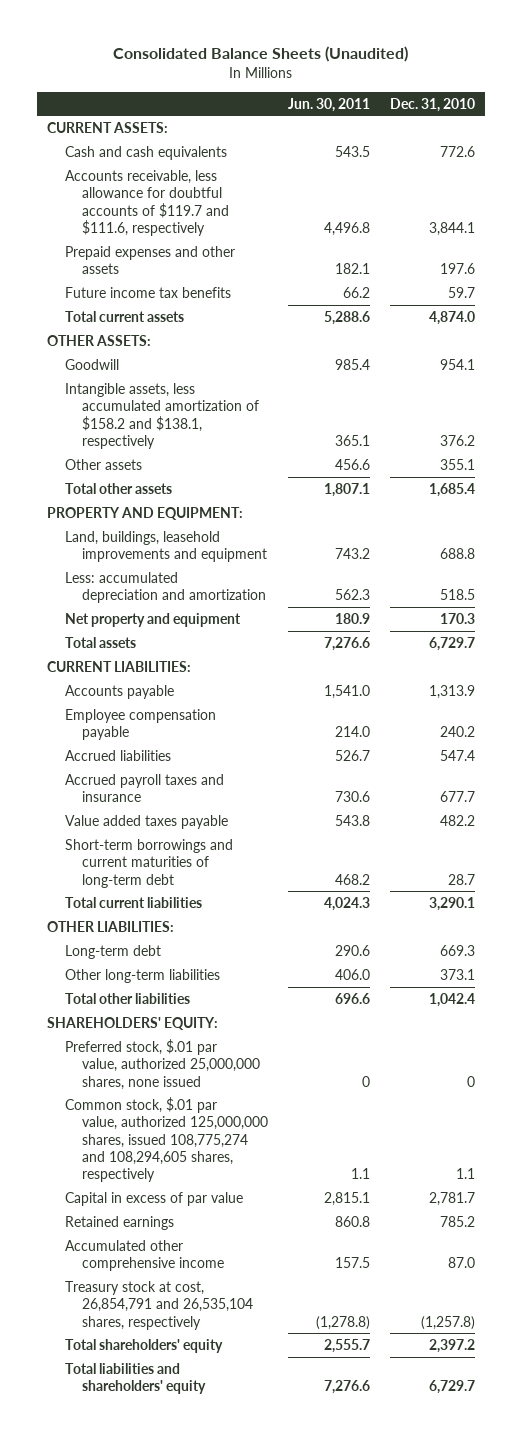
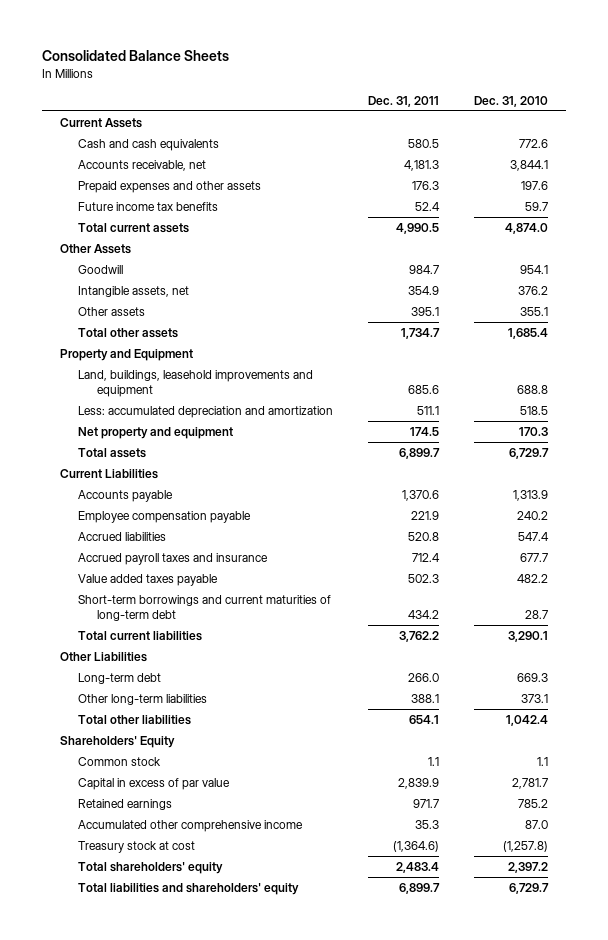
- Consolidated Balance Sheets (Unaudited)
+ Consolidated Balance Sheets
- | Jun. 30, 2011 | Dec. 31, 2010
+ | Dec. 31, 2011 | Dec. 31, 2010
- CURRENT ASSETS:
+ Current Assets
- Accounts receivable, less allowance for doubtful accounts of $119.7 and $111.6, respectively | 4,496.8 | 3,844.1
+ Accounts receivable, net | 4,181.3 | 3,844.1
- OTHER ASSETS:
+ Other Assets
- Intangible assets, less accumulated amortization of $158.2 and $138.1, respectively | 365.1 | 376.2
+ Intangible assets, net | 354.9 | 376.2
- PROPERTY AND EQUIPMENT:
+ Property and Equipment
- CURRENT LIABILITIES:
+ Current Liabilities
- OTHER LIABILITIES:
+ Other Liabilities
- SHAREHOLDERS' EQUITY:
- Preferred stock, $.01 par value, authorized 25,000,000 shares, none issued | 0 | 0
- Common stock, $.01 par value, authorized 125,000,000 shares, issued 108,775,274 and 108,294,605 shares, respectively | 1.1 | 1.1
+ Shareholders' Equity
+ Common stock | 1.1 | 1.1
- Treasury stock at cost, 26,854,791 and 26,535,104 shares, respectively | (1,278.8) | (1,257.8)
+ Treasury stock at cost | (1,364.6) | (1,257.8)

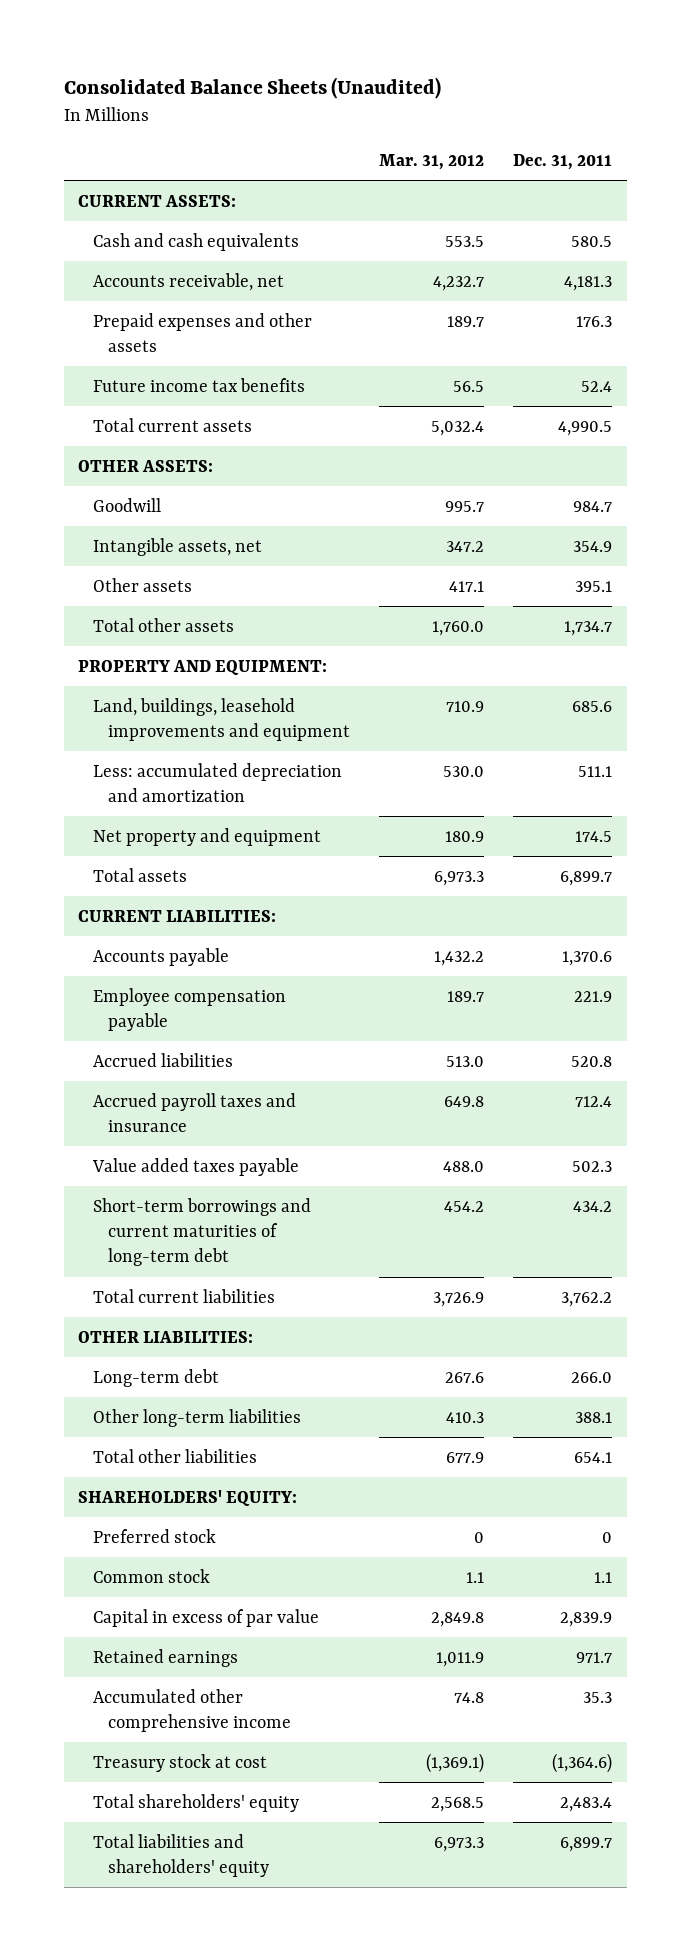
- Consolidated Balance Sheets
+ Consolidated Balance Sheets (Unaudited)
- | Dec. 31, 2011 | Dec. 31, 2010
+ | Mar. 31, 2012 | Dec. 31, 2011
- Current Assets
+ CURRENT ASSETS:
- Other Assets
+ OTHER ASSETS:
- Property and Equipment
+ PROPERTY AND EQUIPMENT:
- Current Liabilities
+ CURRENT LIABILITIES:
- Other Liabilities
+ OTHER LIABILITIES:
- Shareholders' Equity
+ SHAREHOLDERS' EQUITY:
+ Preferred stock | 0 | 0

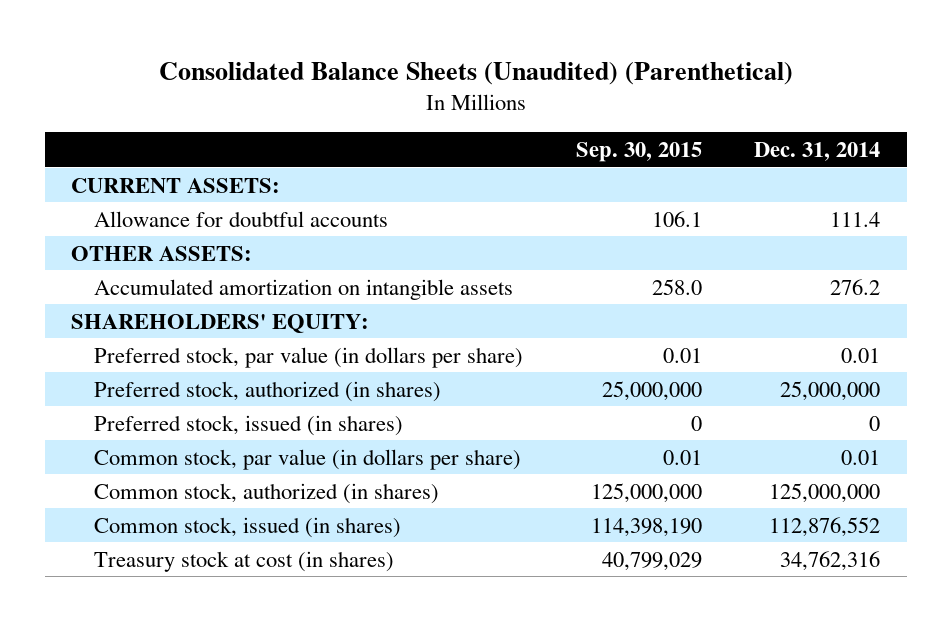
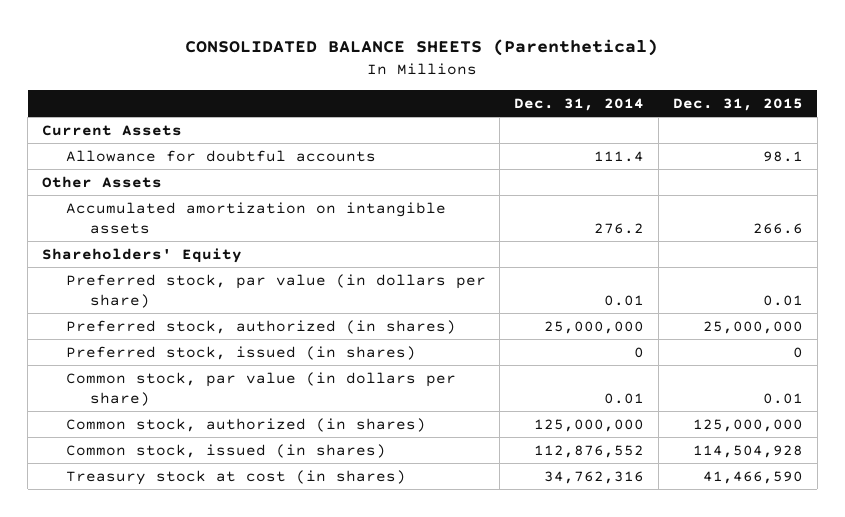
- Consolidated Balance Sheets (Unaudited) (Parenthetical)
+ CONSOLIDATED BALANCE SHEETS (Parenthetical)
- | Sep. 30, 2015 | Dec. 31, 2014
+ | Dec. 31, 2014 | Dec. 31, 2015
- CURRENT ASSETS:
+ Current Assets
- OTHER ASSETS:
+ Other Assets
- SHAREHOLDERS' EQUITY:
+ Shareholders' Equity

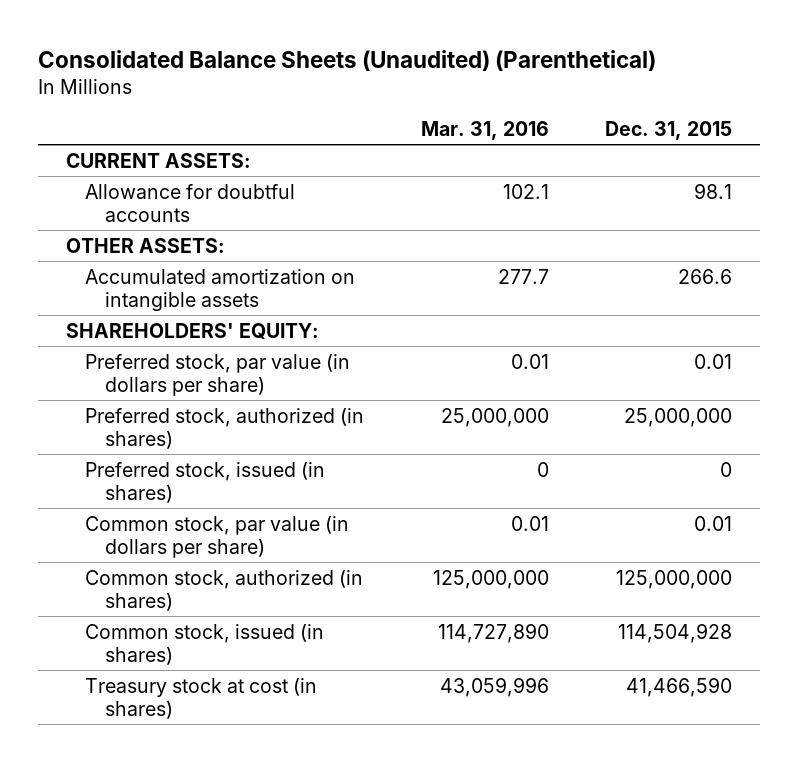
- CONSOLIDATED BALANCE SHEETS (Parenthetical)
+ Consolidated Balance Sheets (Unaudited) (Parenthetical)
- | Dec. 31, 2014 | Dec. 31, 2015
+ | Mar. 31, 2016 | Dec. 31, 2015
- Current Assets
+ CURRENT ASSETS:
- Other Assets
+ OTHER ASSETS:
- Shareholders' Equity
+ SHAREHOLDERS' EQUITY:

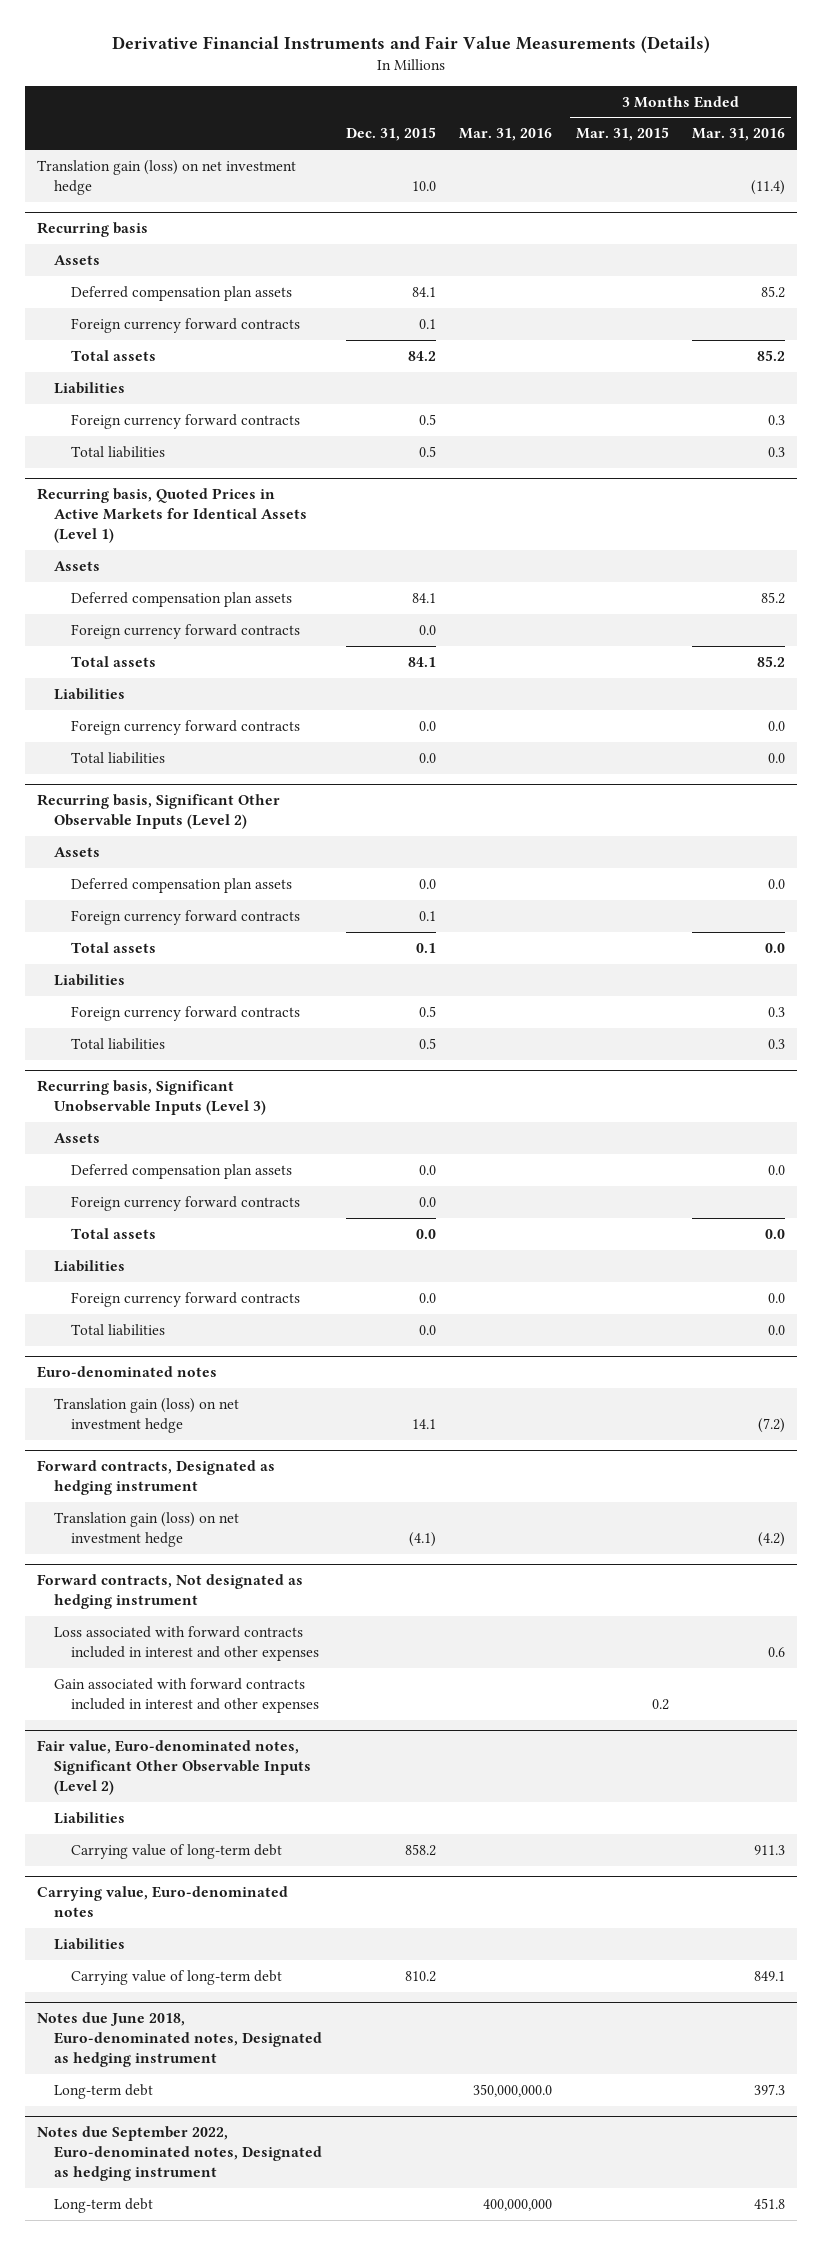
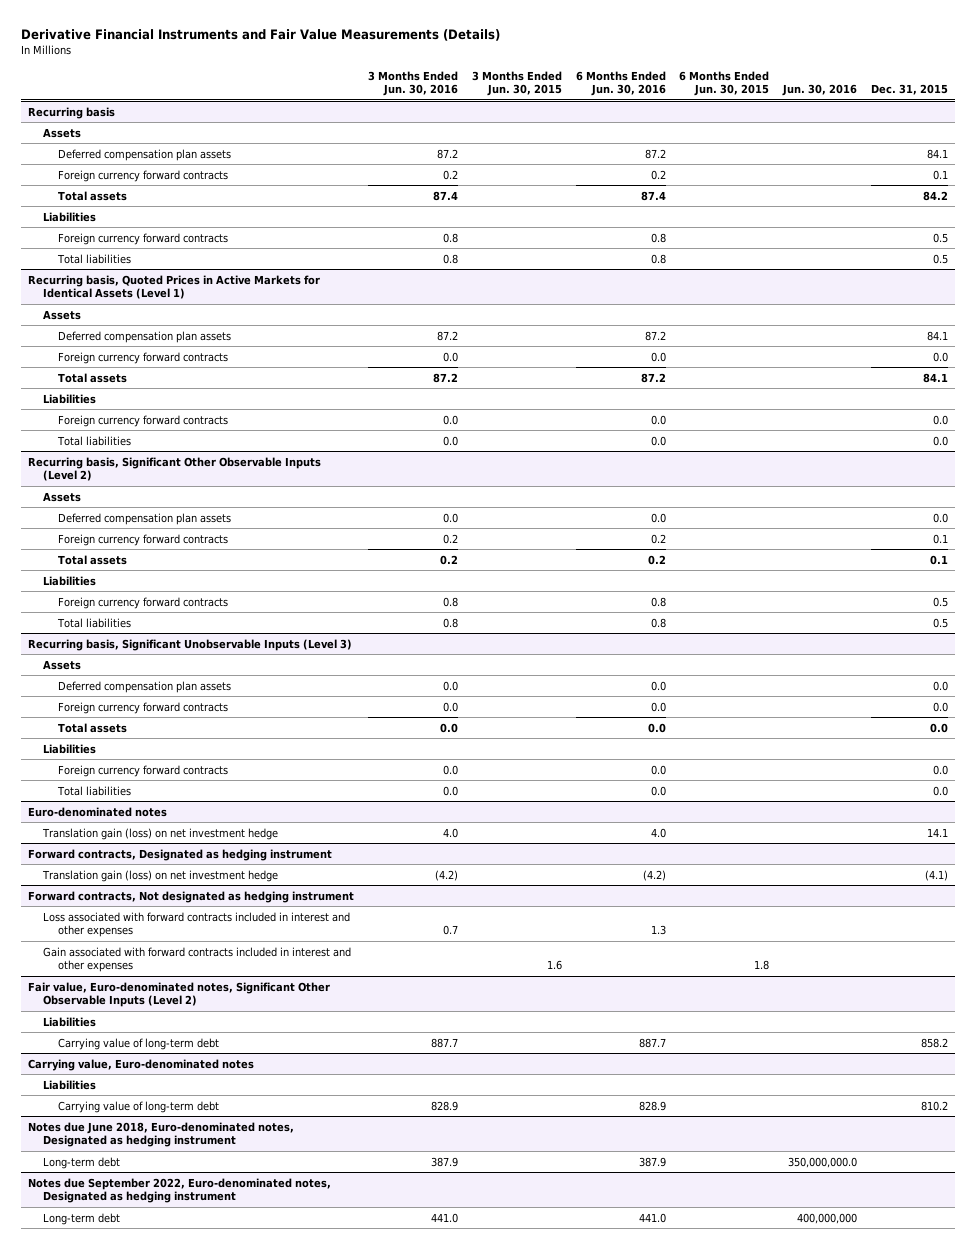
- | Dec. 31, 2015 | Mar. 31, 2016 | 3 Months Ended Mar. 31, 2015 | 3 Months Ended Mar. 31, 2016
+ | 3 Months Ended Jun. 30, 2016 | 3 Months Ended Jun. 30, 2015 | 6 Months Ended Jun. 30, 2016 | 6 Months Ended Jun. 30, 2015 | Jun. 30, 2016 | Dec. 31, 2015
- Translation gain (loss) on net investment hedge | 10.0 | | | (11.4)

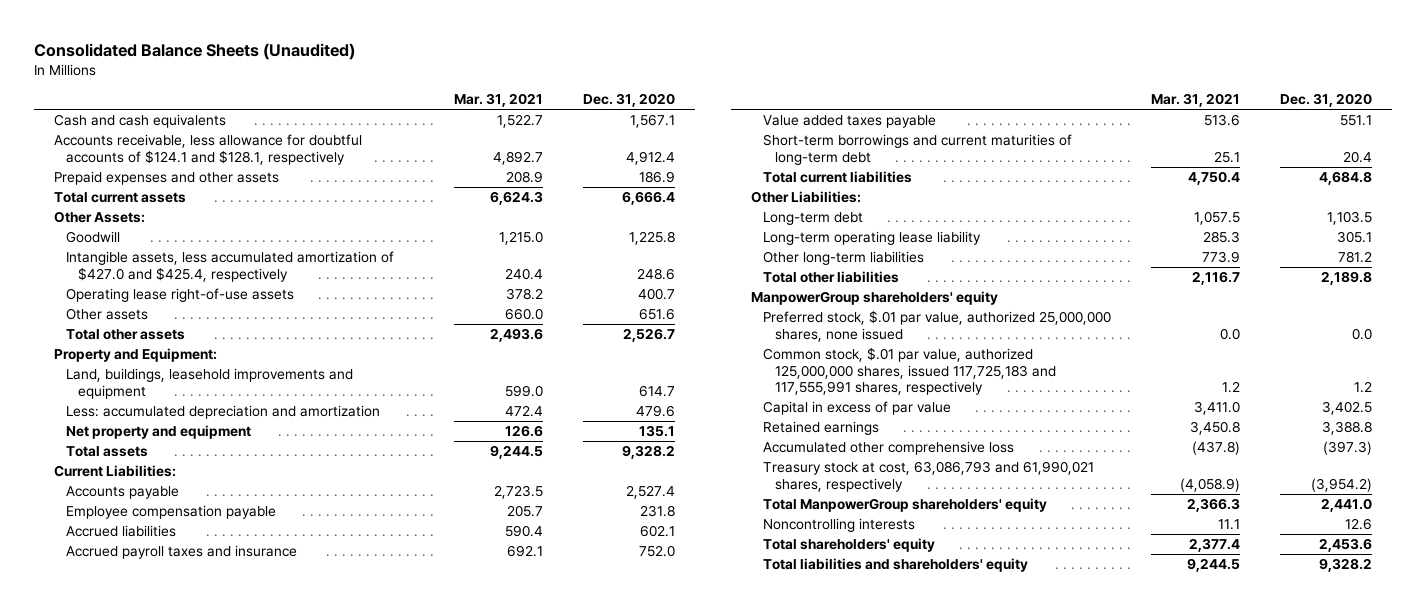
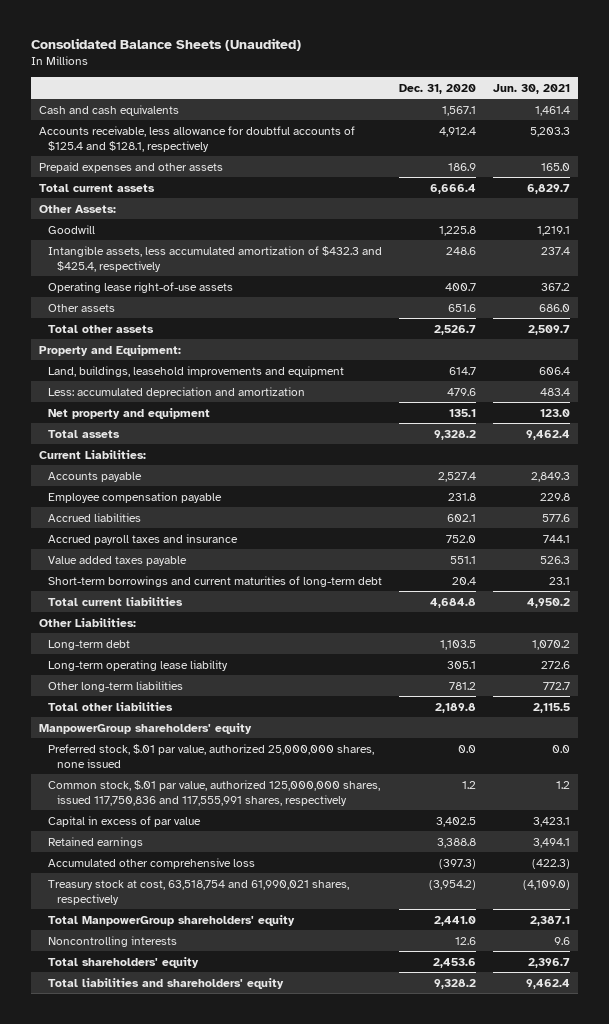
- | Mar. 31, 2021 | Dec. 31, 2020
+ | Dec. 31, 2020 | Jun. 30, 2021
- Accounts receivable, less allowance for doubtful accounts of $124.1 and $128.1, respectively | 4,892.7 | 4,912.4
+ Accounts receivable, less allowance for doubtful accounts of $125.4 and $128.1, respectively | 4,912.4 | 5,203.3
- Intangible assets, less accumulated amortization of $427.0 and $425.4, respectively | 240.4 | 248.6
+ Intangible assets, less accumulated amortization of $432.3 and $425.4, respectively | 248.6 | 237.4
- Common stock, $.01 par value, authorized 125,000,000 shares, issued 117,725,183 and 117,555,991 shares, respectively | 1.2 | 1.2
+ Common stock, $.01 par value, authorized 125,000,000 shares, issued 117,750,836 and 117,555,991 shares, respectively | 1.2 | 1.2
- Treasury stock at cost, 63,086,793 and 61,990,021 shares, respectively | (4,058.9) | (3,954.2)
+ Treasury stock at cost, 63,518,754 and 61,990,021 shares, respectively | (3,954.2) | (4,109.0)

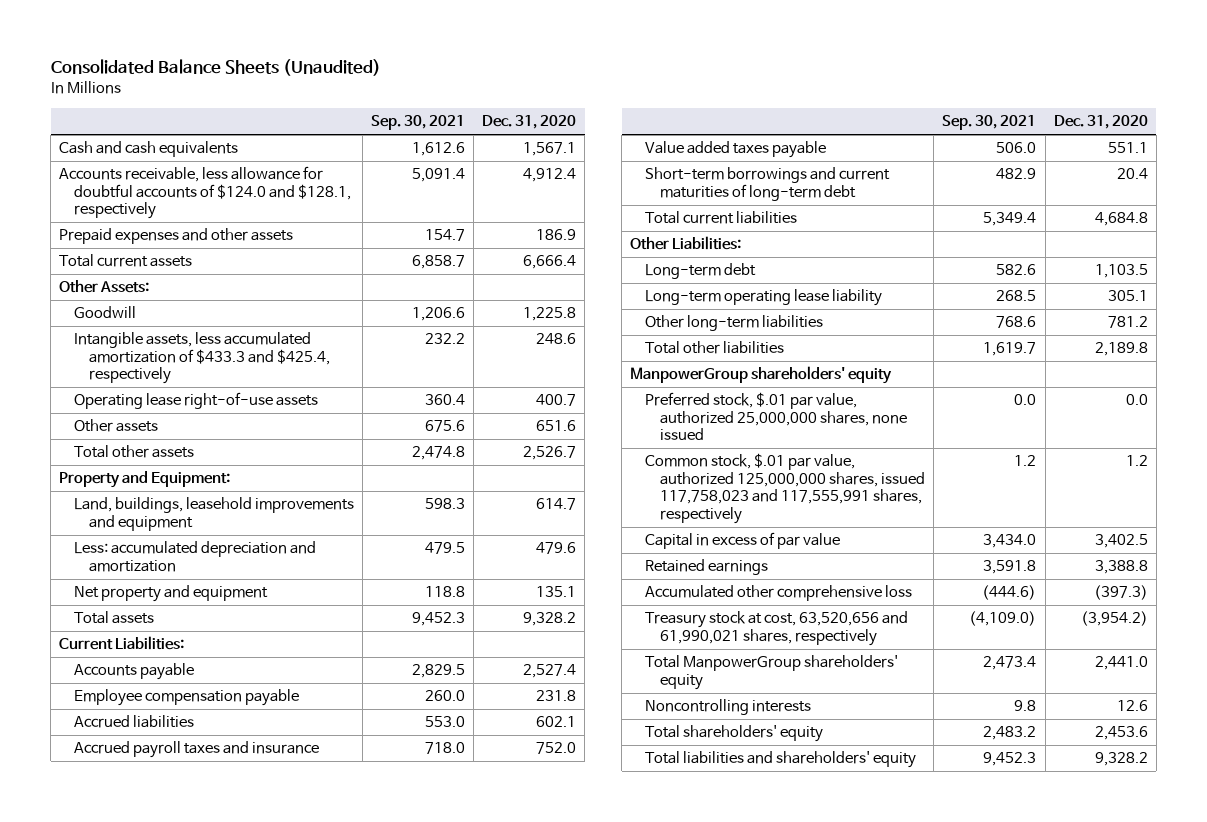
- | Dec. 31, 2020 | Jun. 30, 2021
+ | Sep. 30, 2021 | Dec. 31, 2020
- Accounts receivable, less allowance for doubtful accounts of $125.4 and $128.1, respectively | 4,912.4 | 5,203.3
+ Accounts receivable, less allowance for doubtful accounts of $124.0 and $128.1, respectively | 5,091.4 | 4,912.4
- Intangible assets, less accumulated amortization of $432.3 and $425.4, respectively | 248.6 | 237.4
+ Intangible assets, less accumulated amortization of $433.3 and $425.4, respectively | 232.2 | 248.6
- Common stock, $.01 par value, authorized 125,000,000 shares, issued 117,750,836 and 117,555,991 shares, respectively | 1.2 | 1.2
+ Common stock, $.01 par value, authorized 125,000,000 shares, issued 117,758,023 and 117,555,991 shares, respectively | 1.2 | 1.2
- Treasury stock at cost, 63,518,754 and 61,990,021 shares, respectively | (3,954.2) | (4,109.0)
+ Treasury stock at cost, 63,520,656 and 61,990,021 shares, respectively | (4,109.0) | (3,954.2)

